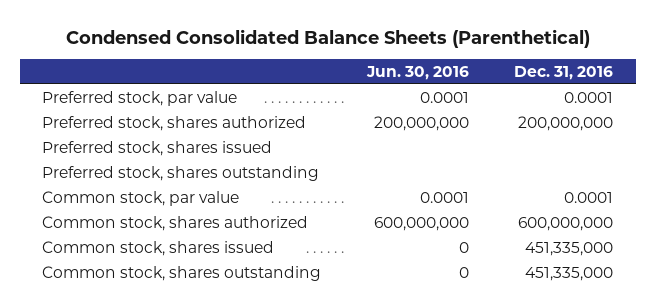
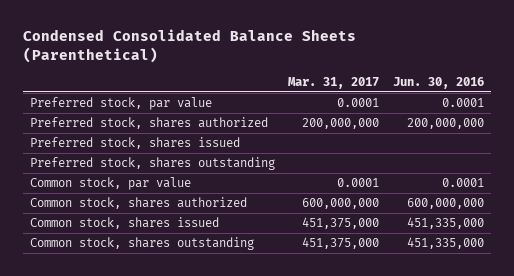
- | Jun. 30, 2016 | Dec. 31, 2016
+ | Mar. 31, 2017 | Jun. 30, 2016
- Common stock, shares issued | 0 | 451,335,000
- Common stock, shares outstanding | 0 | 451,335,000
+ Common stock, shares issued | 451,375,000 | 451,335,000
+ Common stock, shares outstanding | 451,375,000 | 451,335,000

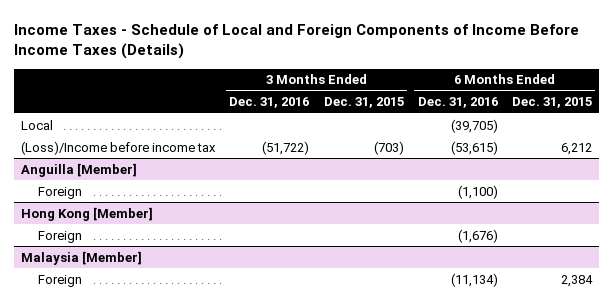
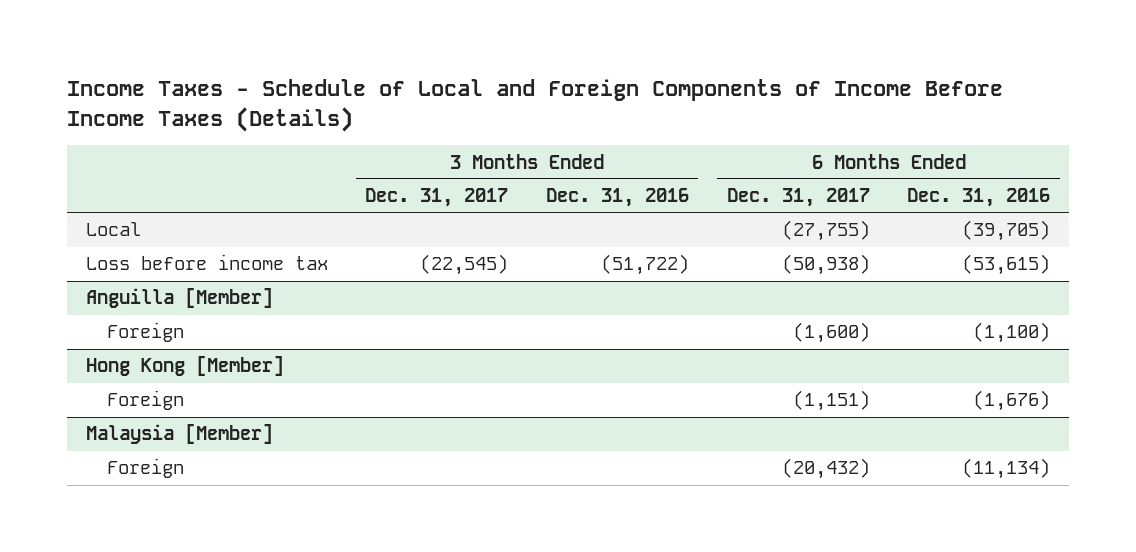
- | 3 Months Ended Dec. 31, 2016 | 3 Months Ended Dec. 31, 2015 | 6 Months Ended Dec. 31, 2016 | 6 Months Ended Dec. 31, 2015
+ | 3 Months Ended Dec. 31, 2017 | 3 Months Ended Dec. 31, 2016 | 6 Months Ended Dec. 31, 2017 | 6 Months Ended Dec. 31, 2016
- (Loss)/Income before income tax | (51,722) | (703) | (53,615) | 6,212
+ Loss before income tax | (22,545) | (51,722) | (50,938) | (53,615)

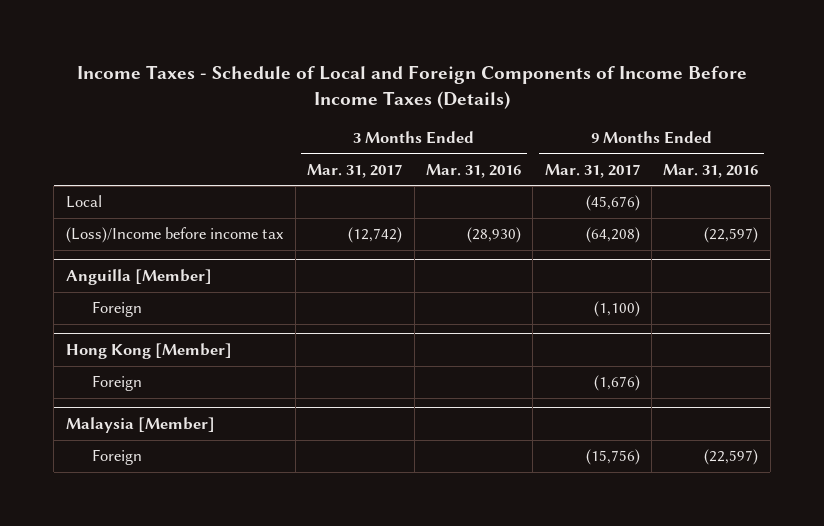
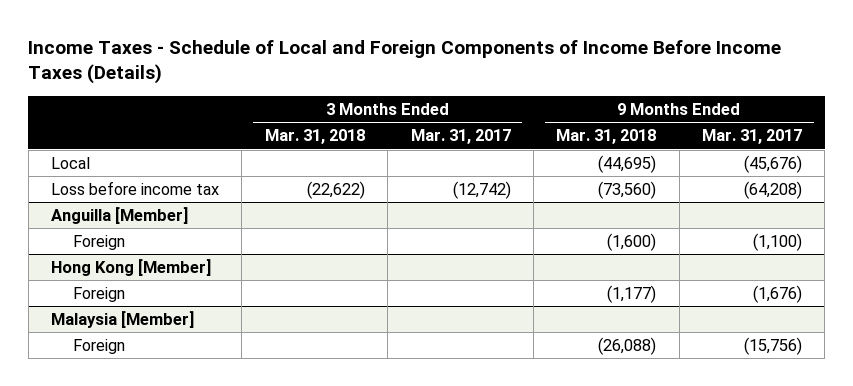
- | 3 Months Ended Mar. 31, 2017 | 3 Months Ended Mar. 31, 2016 | 9 Months Ended Mar. 31, 2017 | 9 Months Ended Mar. 31, 2016
+ | 3 Months Ended Mar. 31, 2018 | 3 Months Ended Mar. 31, 2017 | 9 Months Ended Mar. 31, 2018 | 9 Months Ended Mar. 31, 2017
- (Loss)/Income before income tax | (12,742) | (28,930) | (64,208) | (22,597)
+ Loss before income tax | (22,622) | (12,742) | (73,560) | (64,208)

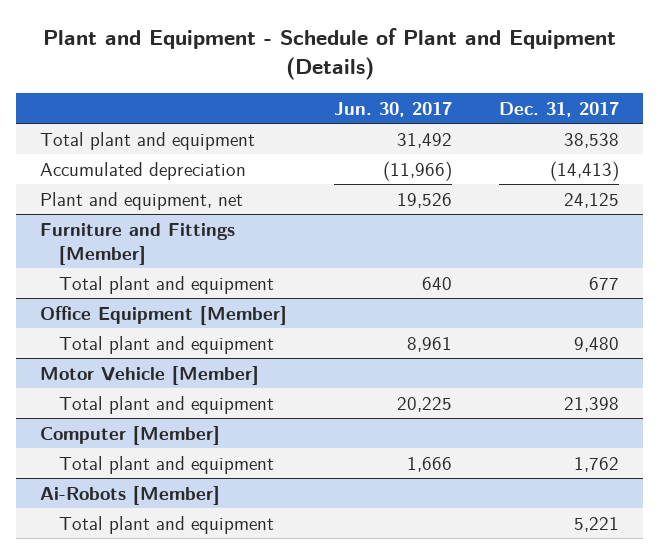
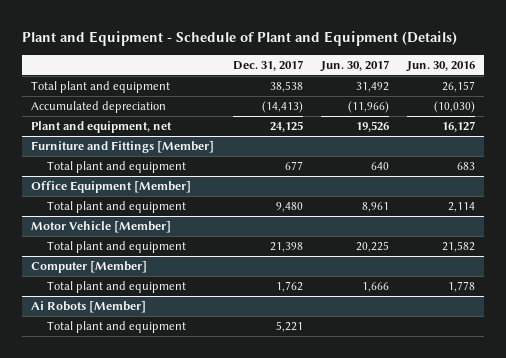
- | Jun. 30, 2017 | Dec. 31, 2017
+ | Dec. 31, 2017 | Jun. 30, 2017 | Jun. 30, 2016
- Ai-Robots [Member]
+ Ai Robots [Member]

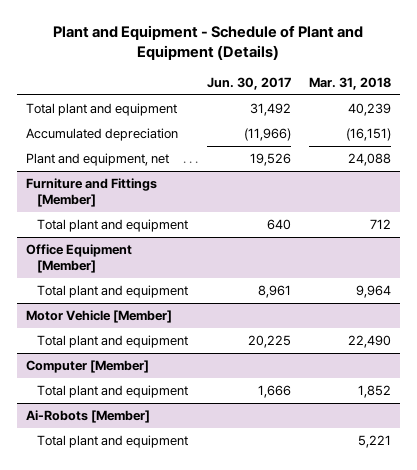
- | Dec. 31, 2017 | Jun. 30, 2017 | Jun. 30, 2016
+ | Jun. 30, 2017 | Mar. 31, 2018
- Ai Robots [Member]
+ Ai-Robots [Member]

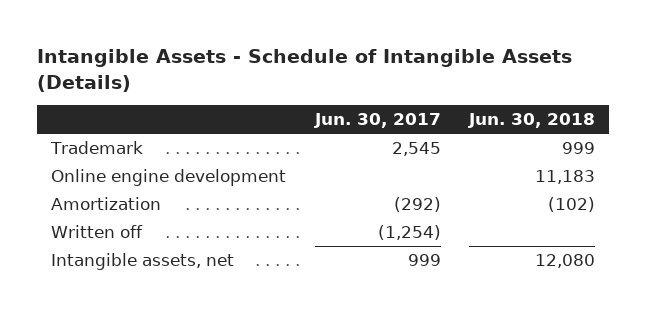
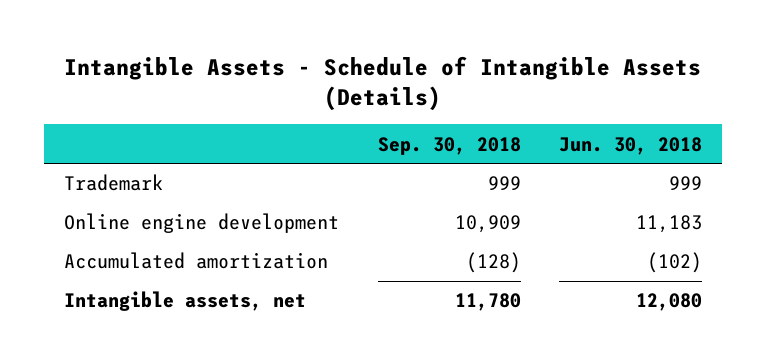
- | Jun. 30, 2017 | Jun. 30, 2018
+ | Sep. 30, 2018 | Jun. 30, 2018
- Amortization | (292) | (102)
- Written off | (1,254) |
+ Accumulated amortization | (128) | (102)

